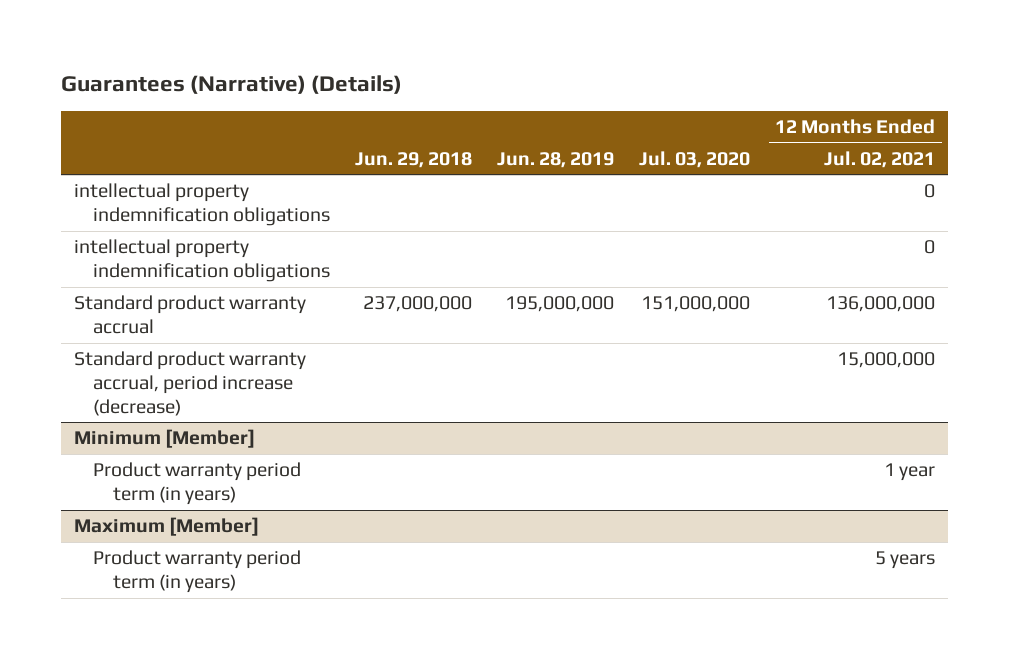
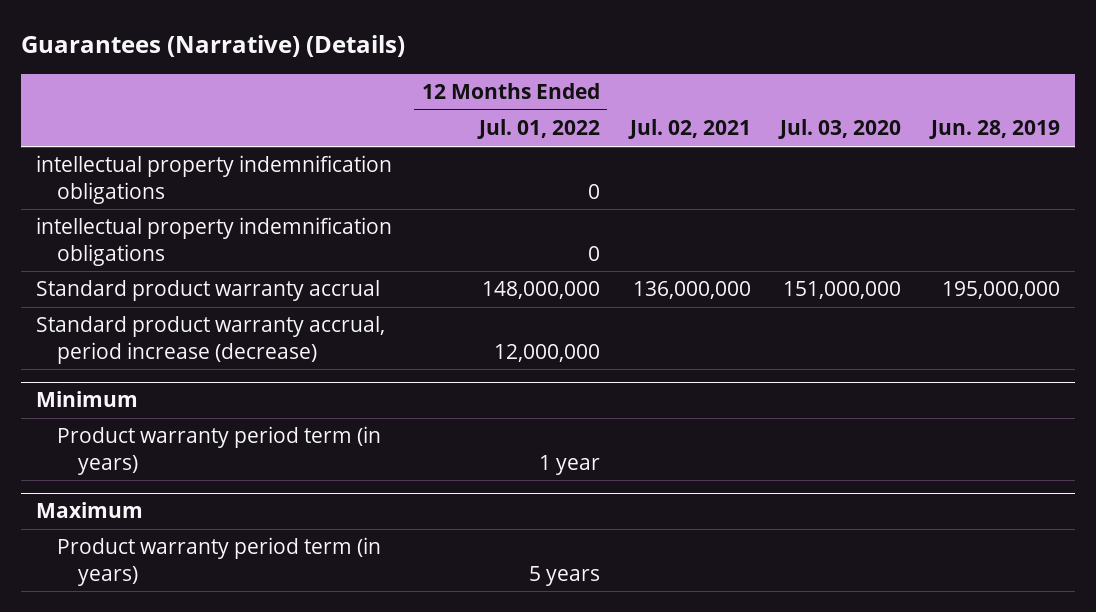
- | Jun. 29, 2018 | Jun. 28, 2019 | Jul. 03, 2020 | 12 Months Ended Jul. 02, 2021
+ | 12 Months Ended Jul. 01, 2022 | Jul. 02, 2021 | Jul. 03, 2020 | Jun. 28, 2019
- Minimum [Member]
+ Minimum
- Maximum [Member]
+ Maximum

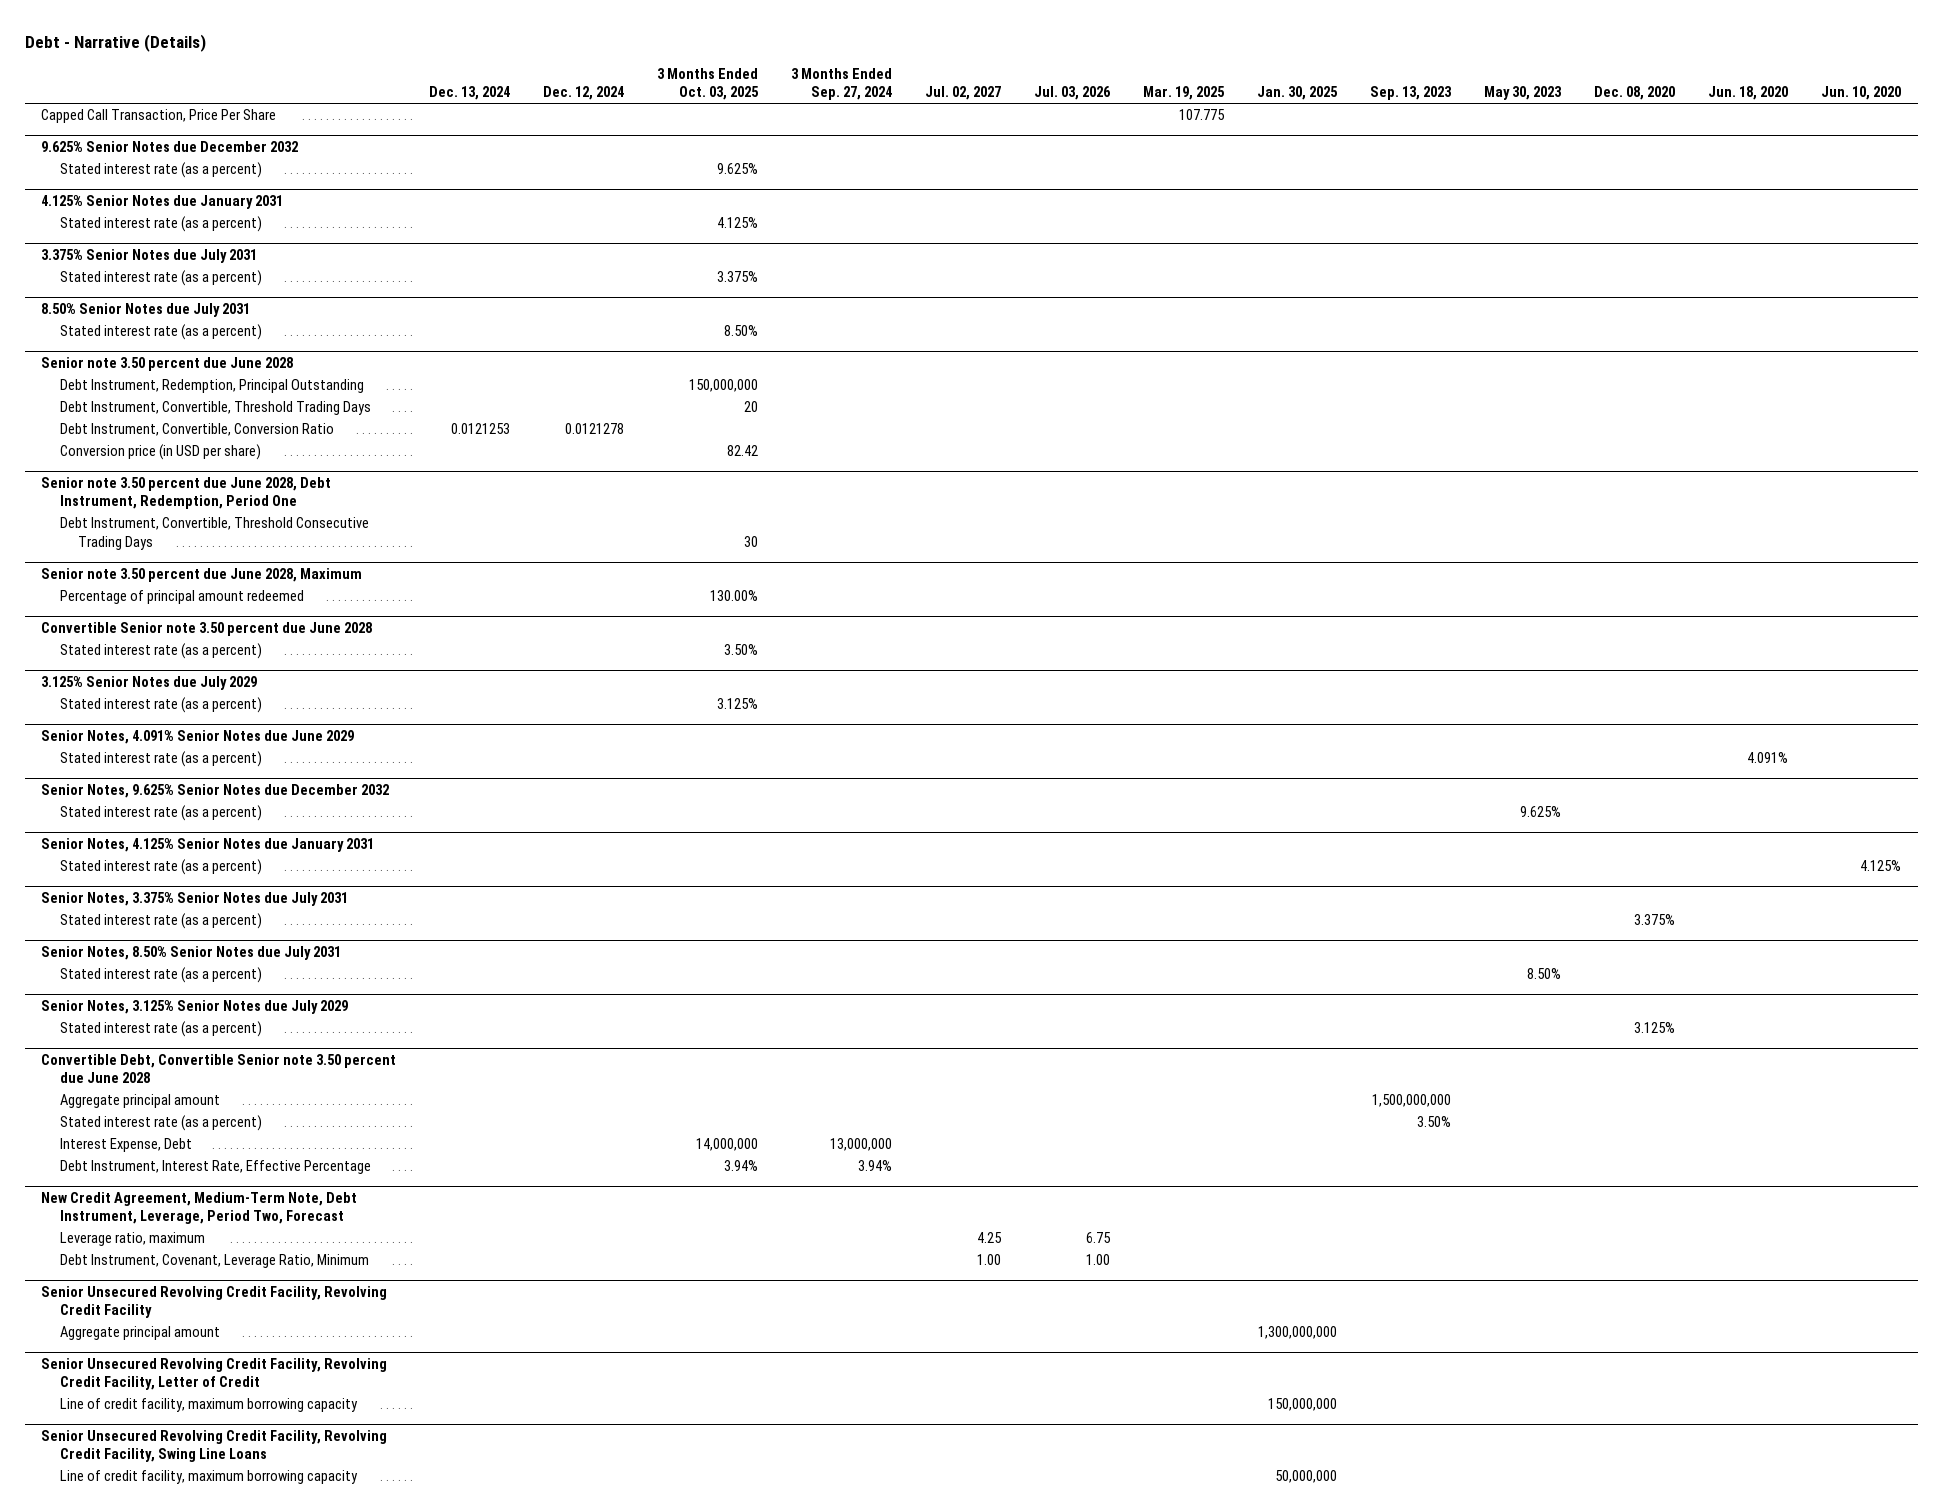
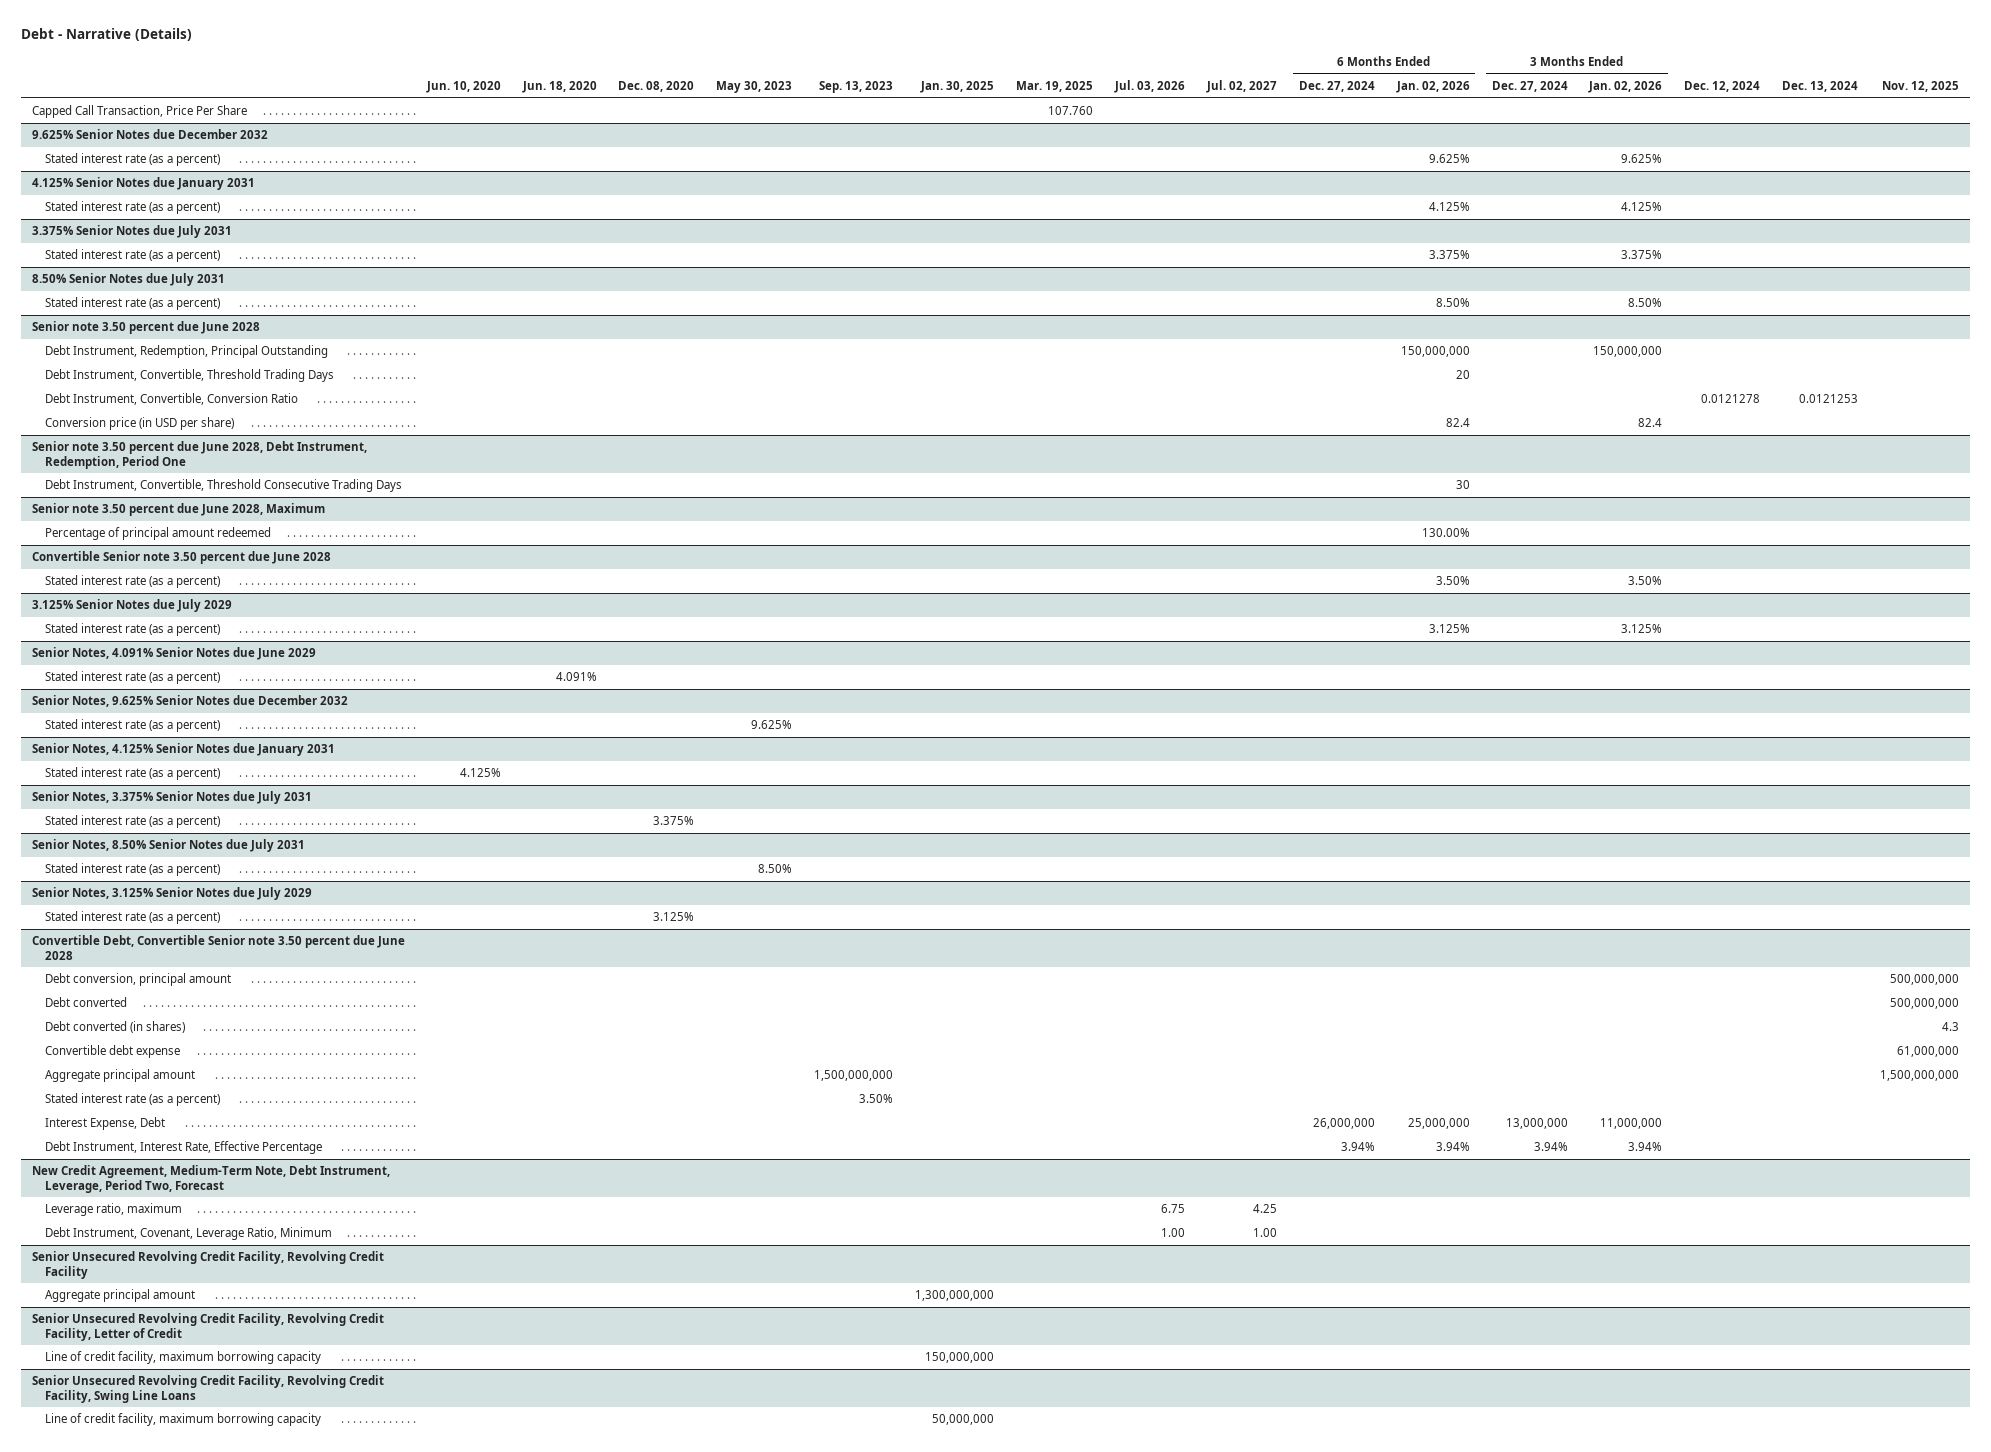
- | Dec. 13, 2024 | Dec. 12, 2024 | 3 Months Ended Oct. 03, 2025 | 3 Months Ended Sep. 27, 2024 | Jul. 02, 2027 | Jul. 03, 2026 | Mar. 19, 2025 | Jan. 30, 2025 | Sep. 13, 2023 | May 30, 2023 | Dec. 08, 2020 | Jun. 18, 2020 | Jun. 10, 2020
+ | Jun. 10, 2020 | Jun. 18, 2020 | Dec. 08, 2020 | May 30, 2023 | Sep. 13, 2023 | Jan. 30, 2025 | Mar. 19, 2025 | Jul. 03, 2026 | Jul. 02, 2027 | 6 Months Ended Dec. 27, 2024 | 6 Months Ended Jan. 02, 2026 | 3 Months Ended Dec. 27, 2024 | 3 Months Ended Jan. 02, 2026 | Dec. 12, 2024 | Dec. 13, 2024 | Nov. 12, 2025
- Capped Call Transaction, Price Per Share | | | | | | | 107.775 | | | | | |
+ Capped Call Transaction, Price Per Share | | | | | | | 107.760 | | | | | | | | |
@ Convertible Debt, Convertible Senior note 3.50 percent due June 2028
+ Debt conversion, principal amount | | | | | | | | | | | | | | | | 500,000,000
+ Debt converted | | | | | | | | | | | | | | | | 500,000,000
+ Debt converted (in shares) | | | | | | | | | | | | | | | | 4.3
+ Convertible debt expense | | | | | | | | | | | | | | | | 61,000,000

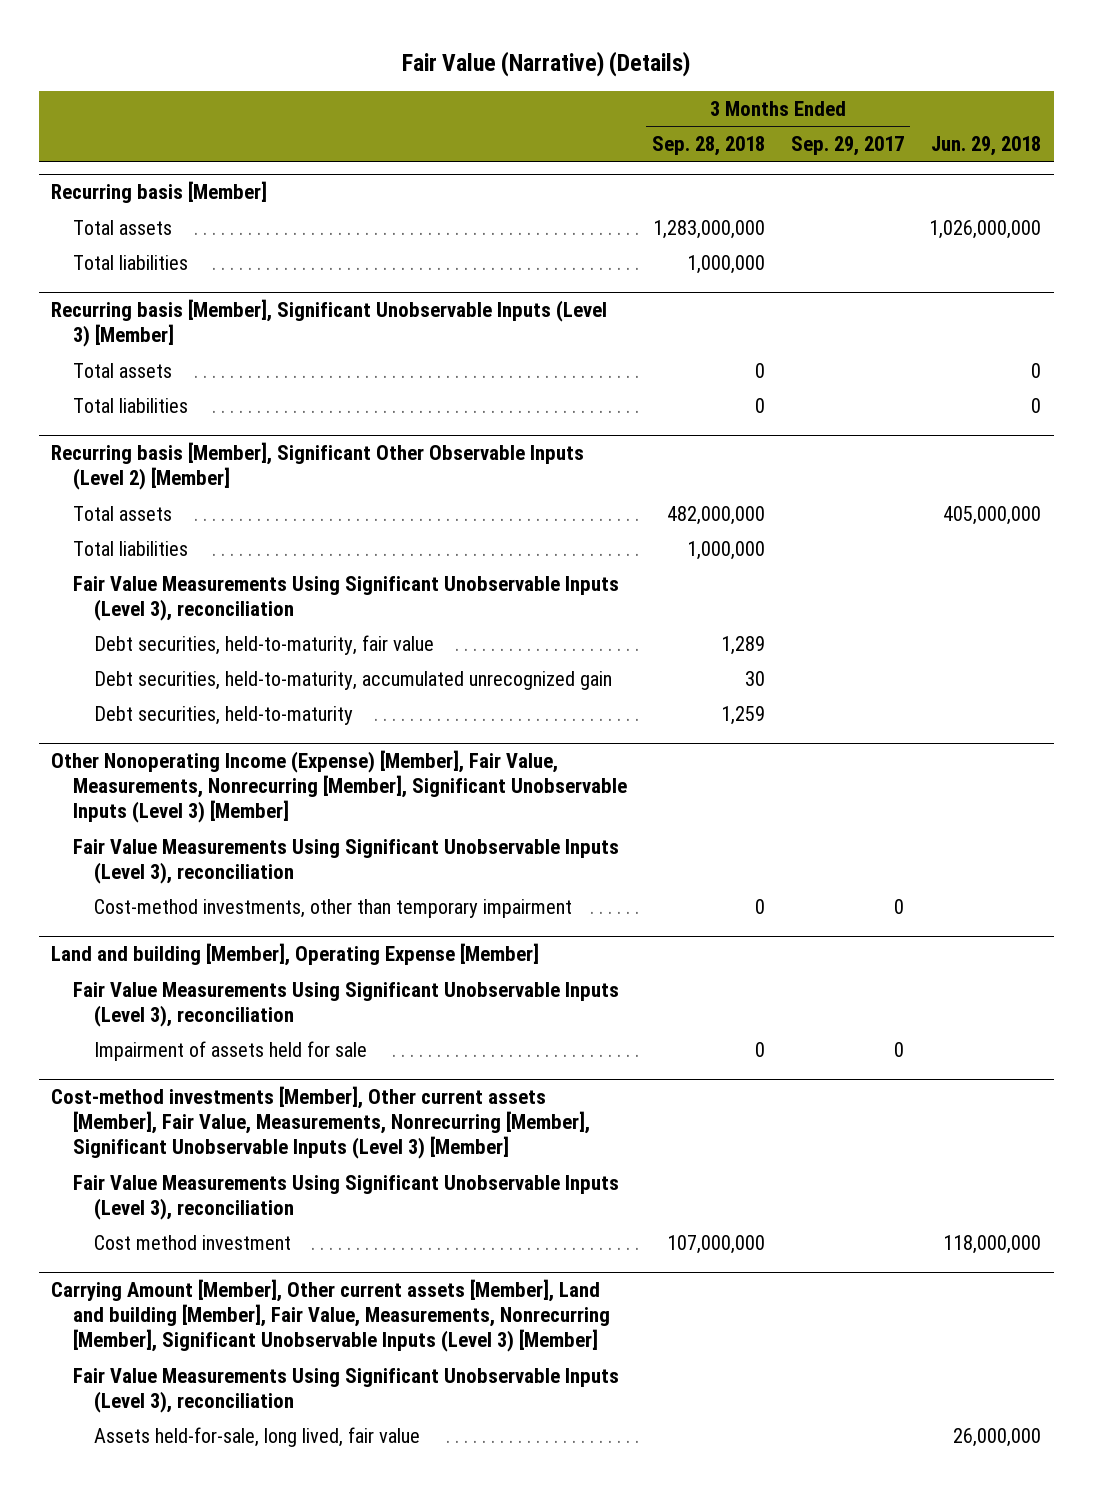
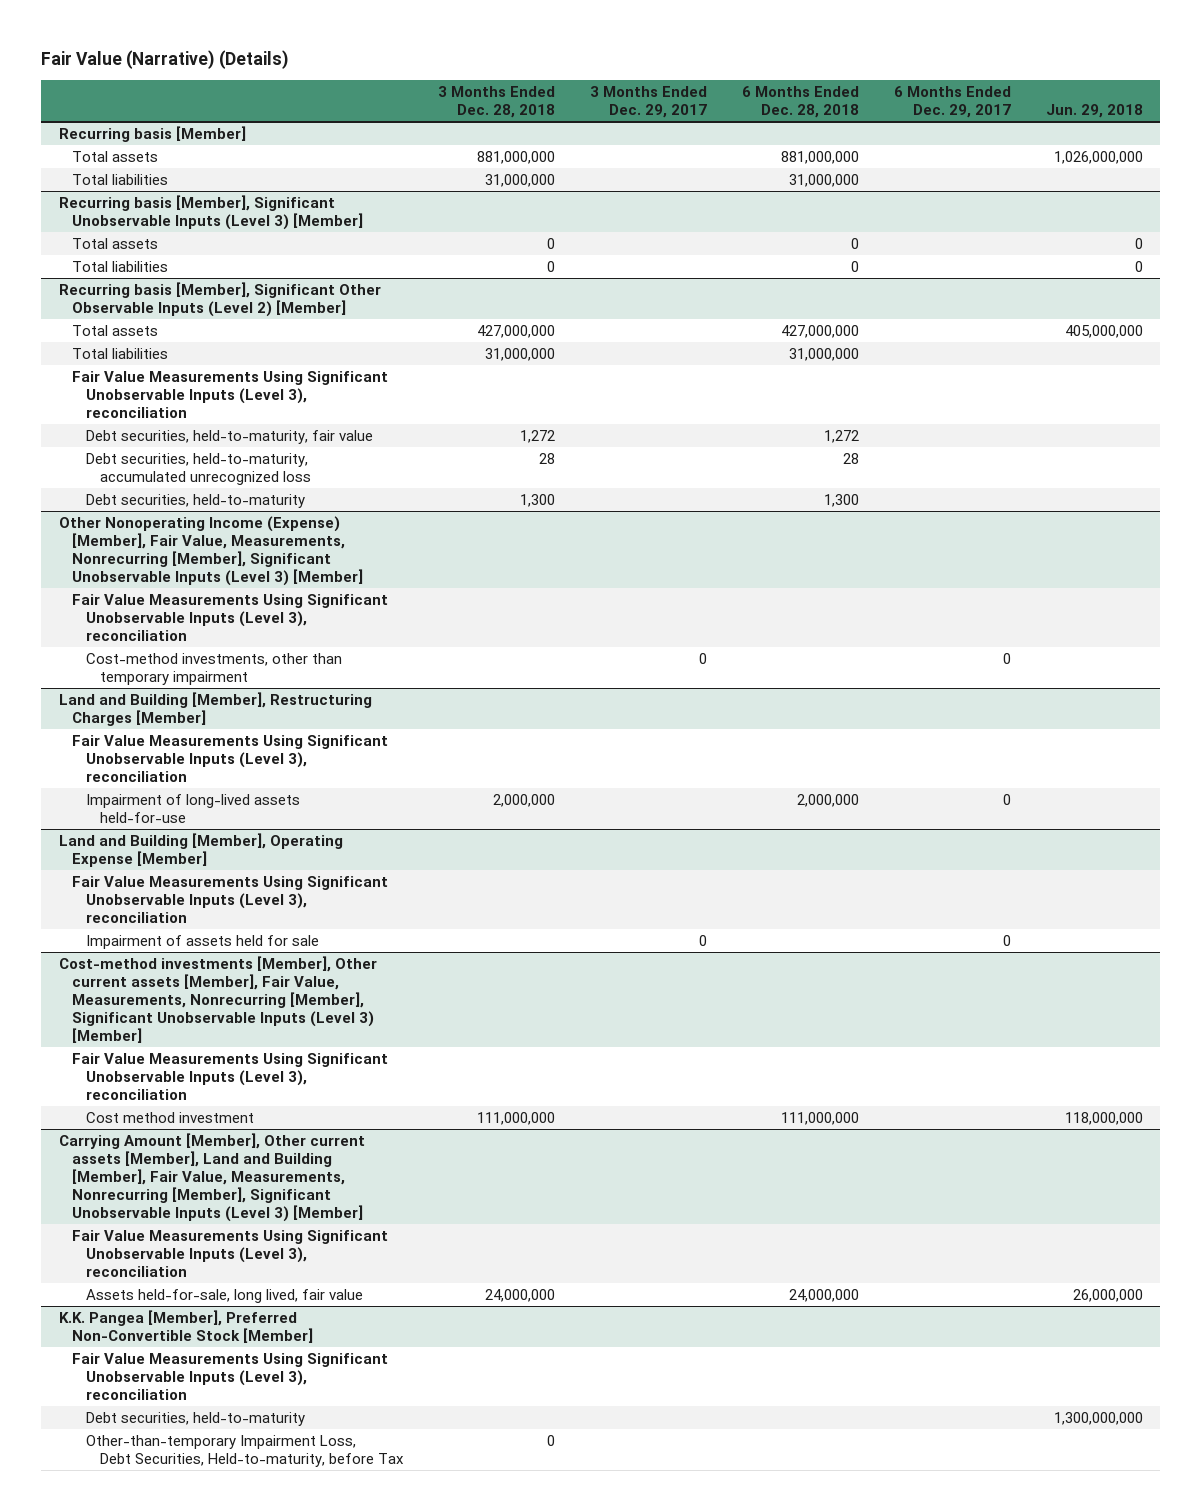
- | 3 Months Ended Sep. 28, 2018 | 3 Months Ended Sep. 29, 2017 | Jun. 29, 2018
+ | 3 Months Ended Dec. 28, 2018 | 3 Months Ended Dec. 29, 2017 | 6 Months Ended Dec. 28, 2018 | 6 Months Ended Dec. 29, 2017 | Jun. 29, 2018
@ Recurring basis [Member], Significant Other Observable Inputs (Level 2) [Member]
- Debt securities, held-to-maturity, accumulated unrecognized gain | 30 | |
+ Debt securities, held-to-maturity, accumulated unrecognized loss | 28 | | 28 | |
- Land and building [Member], Operating Expense [Member]
+ Land and Building [Member], Restructuring Charges [Member]
+ Fair Value Measurements Using Significant Unobservable Inputs (Level 3), reconciliation
+ Impairment of long-lived assets held-for-use | 2,000,000 | | 2,000,000 | 0 |
+ Land and Building [Member], Operating Expense [Member]
- Carrying Amount [Member], Other current assets [Member], Land and building [Member], Fair Value, Measurements, Nonrecurring [Member], Significant Unobservable Inputs (Level 3) [Member]
+ Carrying Amount [Member], Other current assets [Member], Land and Building [Member], Fair Value, Measurements, Nonrecurring [Member], Significant Unobservable Inputs (Level 3) [Member]
+ K.K. Pangea [Member], Preferred Non-Convertible Stock [Member]
+ Fair Value Measurements Using Significant Unobservable Inputs (Level 3), reconciliation
+ Debt securities, held-to-maturity | | | | | 1,300,000,000
+ Other-than-temporary Impairment Loss, Debt Securities, Held-to-maturity, before Tax | 0 | | | |

